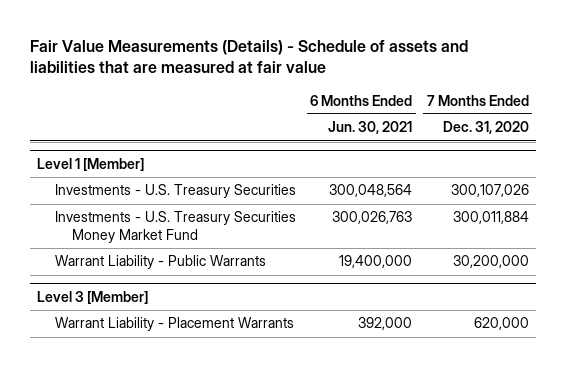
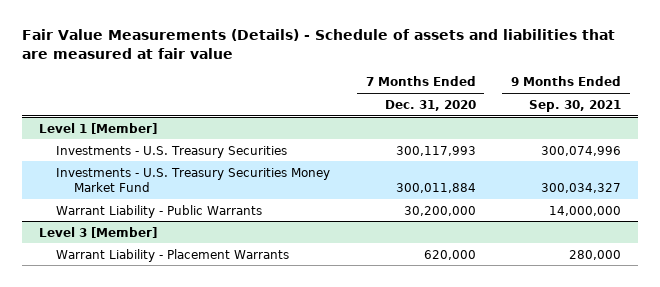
- | 6 Months Ended Jun. 30, 2021 | 7 Months Ended Dec. 31, 2020
+ | 7 Months Ended Dec. 31, 2020 | 9 Months Ended Sep. 30, 2021
@ Level 1 [Member]
- Investments - U.S. Treasury Securities | 300,048,564 | 300,107,026
+ Investments - U.S. Treasury Securities | 300,117,993 | 300,074,996

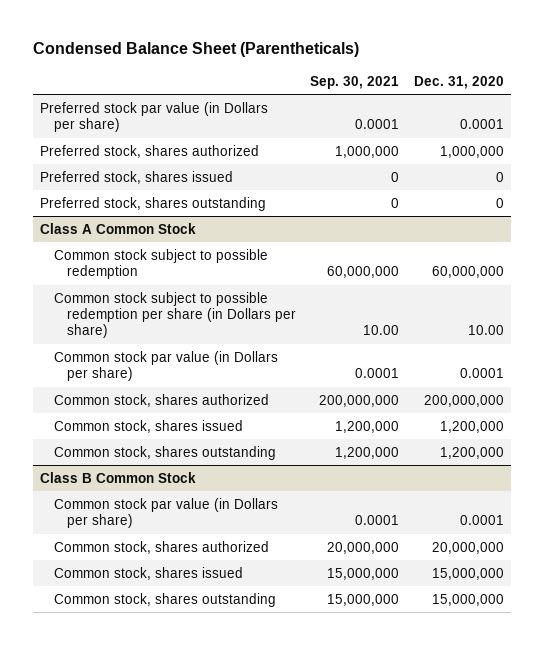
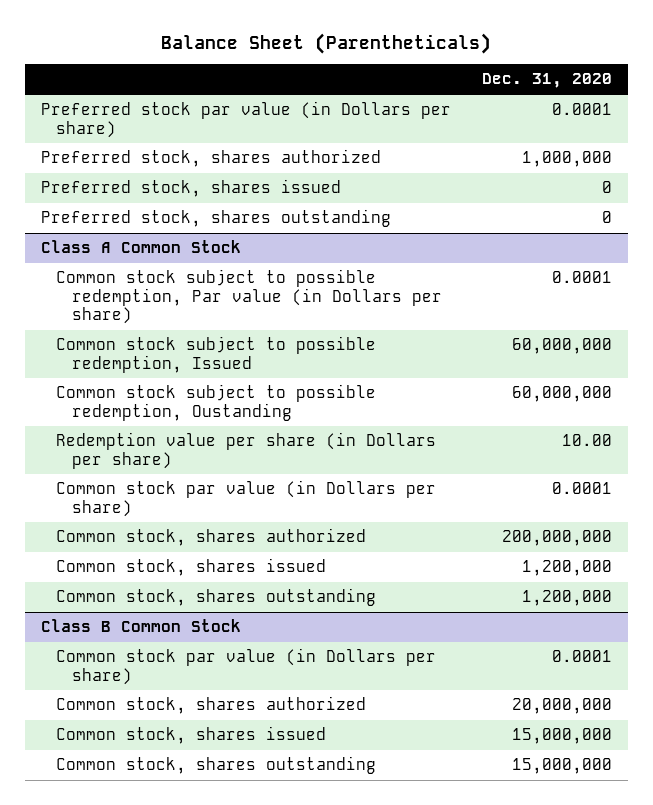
- Condensed Balance Sheet (Parentheticals)
+ Balance Sheet (Parentheticals)
- | Sep. 30, 2021 | Dec. 31, 2020
+ | Dec. 31, 2020
@ Class A Common Stock
- Common stock subject to possible redemption | 60,000,000 | 60,000,000
- Common stock subject to possible redemption per share (in Dollars per share) | 10.00 | 10.00
+ Common stock subject to possible redemption, Par value (in Dollars per share) | 0.0001
+ Common stock subject to possible redemption, Issued | 60,000,000
+ Common stock subject to possible redemption, Oustanding | 60,000,000
+ Redemption value per share (in Dollars per share) | 10.00

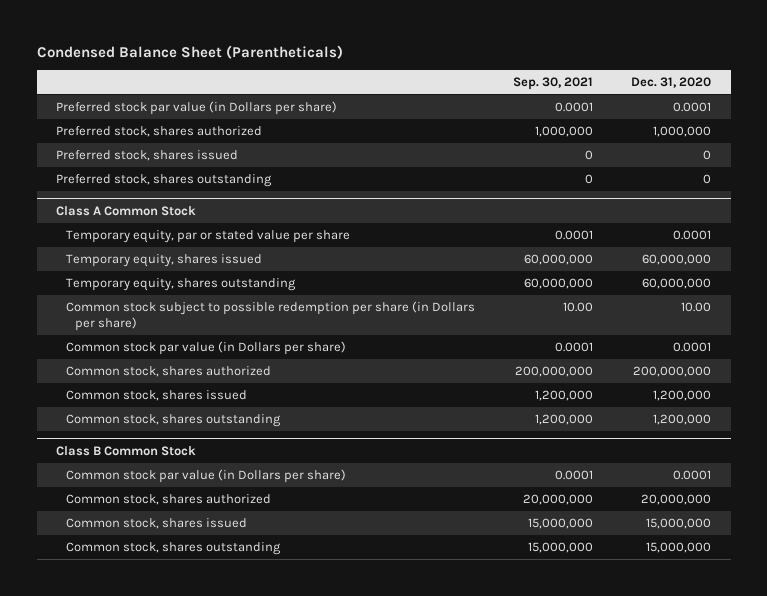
- Balance Sheet (Parentheticals)
+ Condensed Balance Sheet (Parentheticals)
- | Dec. 31, 2020
+ | Sep. 30, 2021 | Dec. 31, 2020
@ Class A Common Stock
- Common stock subject to possible redemption, Par value (in Dollars per share) | 0.0001
- Common stock subject to possible redemption, Issued | 60,000,000
- Common stock subject to possible redemption, Oustanding | 60,000,000
- Redemption value per share (in Dollars per share) | 10.00
+ Temporary equity, par or stated value per share | 0.0001 | 0.0001
+ Temporary equity, shares issued | 60,000,000 | 60,000,000
+ Temporary equity, shares outstanding | 60,000,000 | 60,000,000
+ Common stock subject to possible redemption per share (in Dollars per share) | 10.00 | 10.00

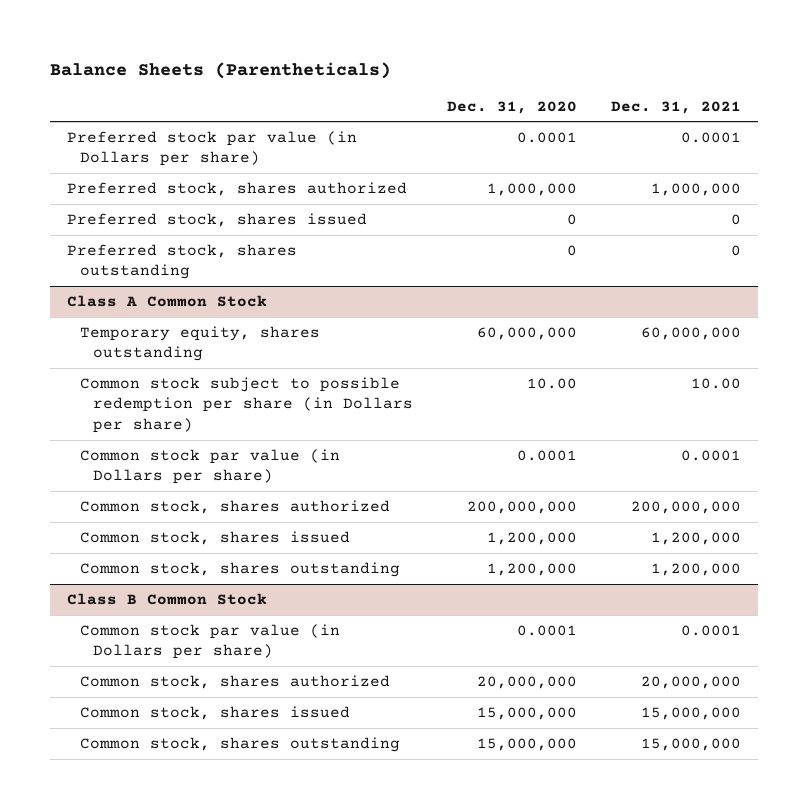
- Condensed Balance Sheet (Parentheticals)
+ Balance Sheets (Parentheticals)
- | Sep. 30, 2021 | Dec. 31, 2020
+ | Dec. 31, 2020 | Dec. 31, 2021
@ Class A Common Stock
- Temporary equity, par or stated value per share | 0.0001 | 0.0001
- Temporary equity, shares issued | 60,000,000 | 60,000,000

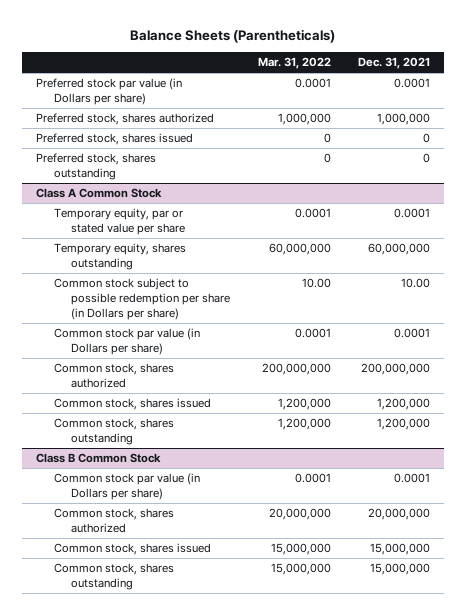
- | Dec. 31, 2020 | Dec. 31, 2021
+ | Mar. 31, 2022 | Dec. 31, 2021
@ Class A Common Stock
+ Temporary equity, par or stated value per share | 0.0001 | 0.0001

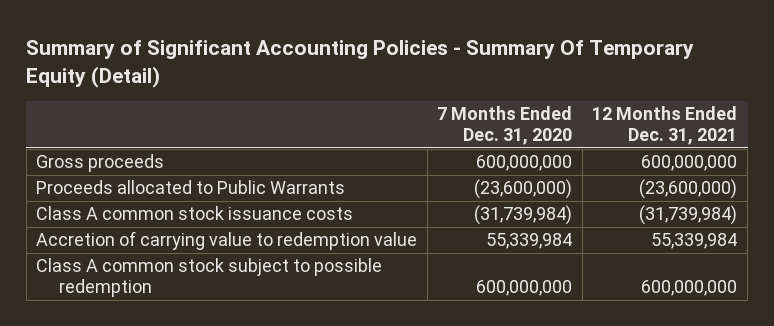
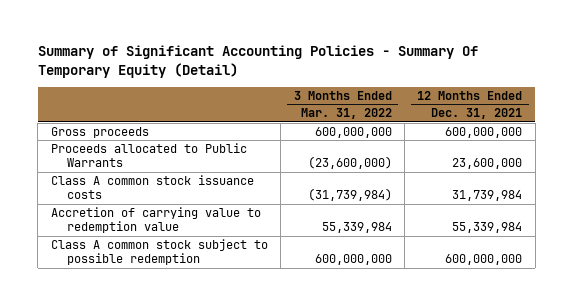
- | 7 Months Ended Dec. 31, 2020 | 12 Months Ended Dec. 31, 2021
+ | 3 Months Ended Mar. 31, 2022 | 12 Months Ended Dec. 31, 2021
- Proceeds allocated to Public Warrants | (23,600,000) | (23,600,000)
- Class A common stock issuance costs | (31,739,984) | (31,739,984)
+ Proceeds allocated to Public Warrants | (23,600,000) | 23,600,000
+ Class A common stock issuance costs | (31,739,984) | 31,739,984

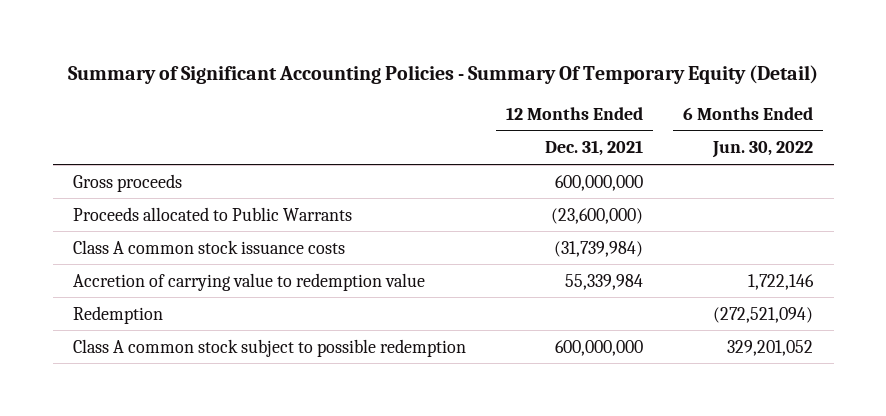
- | 3 Months Ended Mar. 31, 2022 | 12 Months Ended Dec. 31, 2021
+ | 12 Months Ended Dec. 31, 2021 | 6 Months Ended Jun. 30, 2022
- Proceeds allocated to Public Warrants | (23,600,000) | 23,600,000
- Class A common stock issuance costs | (31,739,984) | 31,739,984
+ Proceeds allocated to Public Warrants | (23,600,000) |
+ Class A common stock issuance costs | (31,739,984) |
+ Redemption | | (272,521,094)

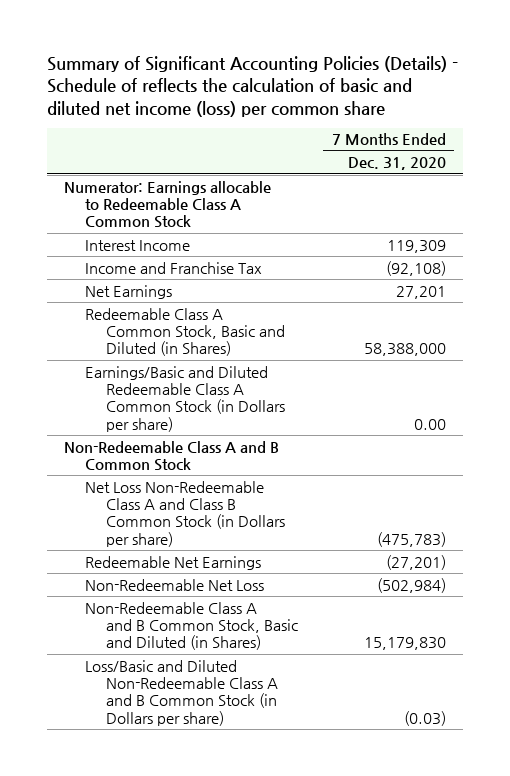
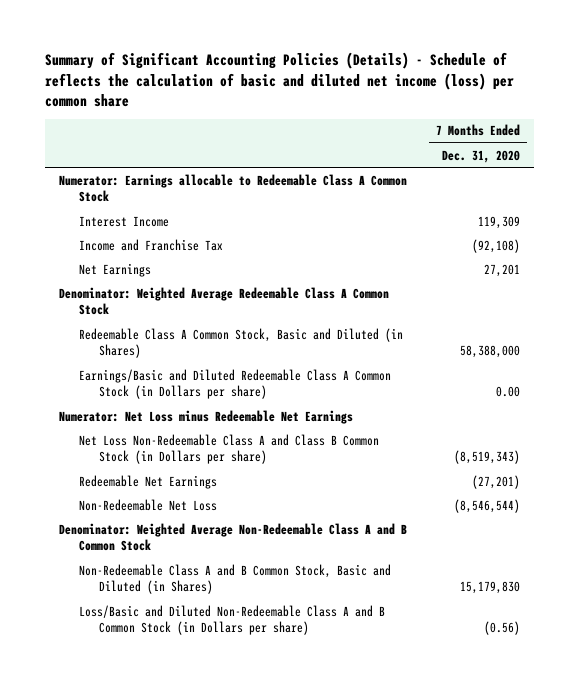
+ Denominator: Weighted Average Redeemable Class A Common Stock
- Non-Redeemable Class A and B Common Stock
- Net Loss Non-Redeemable Class A and Class B Common Stock (in Dollars per share) | (475,783)
+ Numerator: Net Loss minus Redeemable Net Earnings
+ Net Loss Non-Redeemable Class A and Class B Common Stock (in Dollars per share) | (8,519,343)
- Non-Redeemable Net Loss | (502,984)
+ Non-Redeemable Net Loss | (8,546,544)
+ Denominator: Weighted Average Non-Redeemable Class A and B Common Stock
- Loss/Basic and Diluted Non-Redeemable Class A and B Common Stock (in Dollars per share) | (0.03)
+ Loss/Basic and Diluted Non-Redeemable Class A and B Common Stock (in Dollars per share) | (0.56)

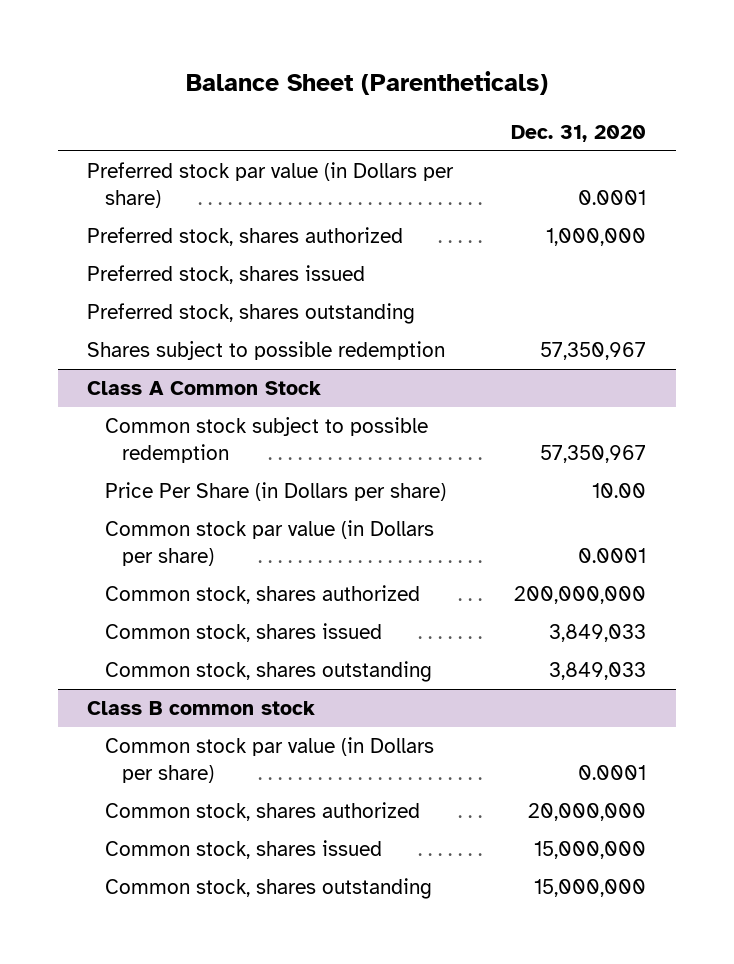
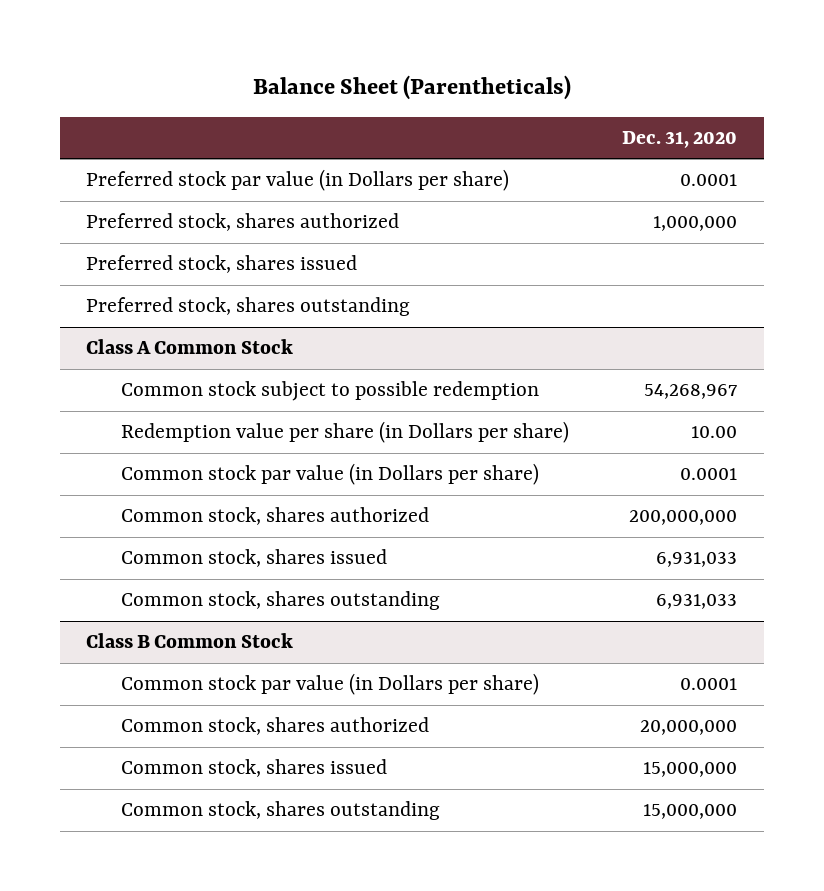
- Shares subject to possible redemption | 57,350,967
@ Class A Common Stock
- Common stock subject to possible redemption | 57,350,967
- Price Per Share (in Dollars per share) | 10.00
+ Common stock subject to possible redemption | 54,268,967
+ Redemption value per share (in Dollars per share) | 10.00
- Common stock, shares issued | 3,849,033
- Common stock, shares outstanding | 3,849,033
- Class B common stock
@ Class A Common Stock
+ Common stock, shares issued | 6,931,033
+ Common stock, shares outstanding | 6,931,033
+ Class B Common Stock

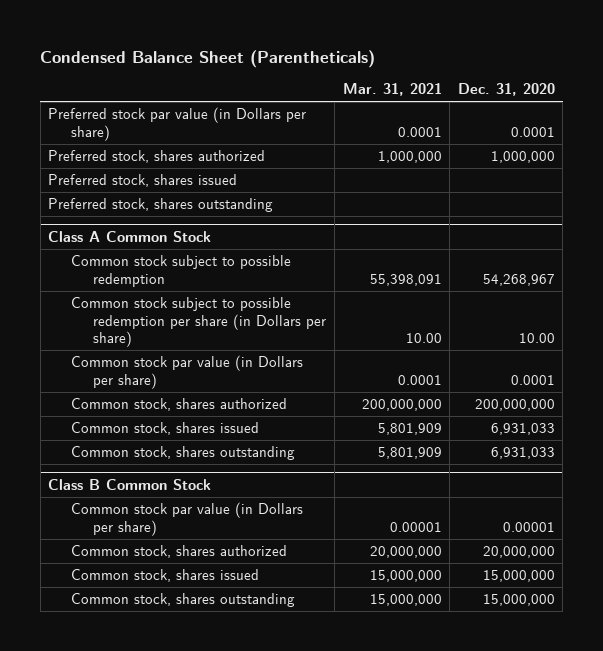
- Balance Sheet (Parentheticals)
+ Condensed Balance Sheet (Parentheticals)
- | Dec. 31, 2020
+ | Mar. 31, 2021 | Dec. 31, 2020
@ Class A Common Stock
- Redemption value per share (in Dollars per share) | 10.00
+ Common stock subject to possible redemption per share (in Dollars per share) | 10.00 | 10.00
@ Class B Common Stock
- Common stock par value (in Dollars per share) | 0.0001
+ Common stock par value (in Dollars per share) | 0.00001 | 0.00001

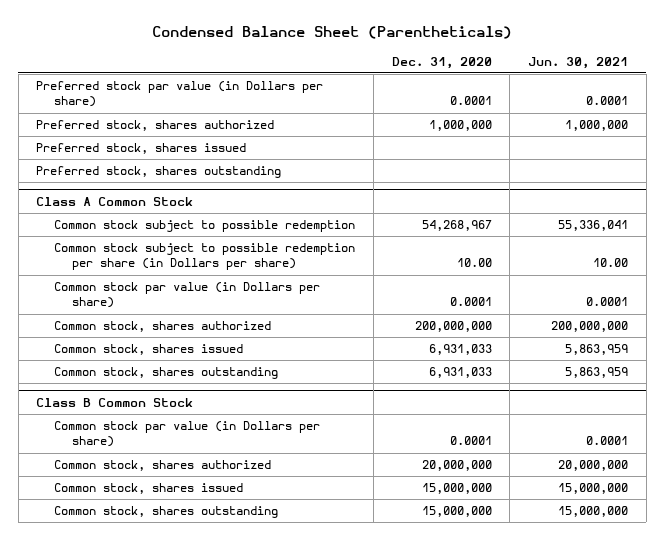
- | Mar. 31, 2021 | Dec. 31, 2020
+ | Dec. 31, 2020 | Jun. 30, 2021
@ Class B Common Stock
- Common stock par value (in Dollars per share) | 0.00001 | 0.00001
+ Common stock par value (in Dollars per share) | 0.0001 | 0.0001

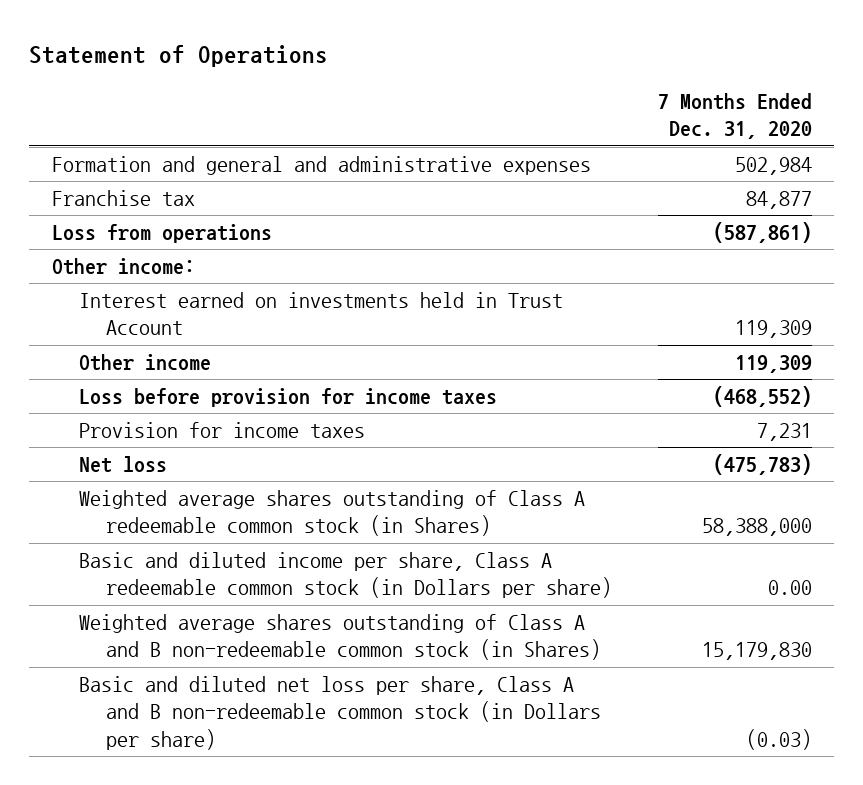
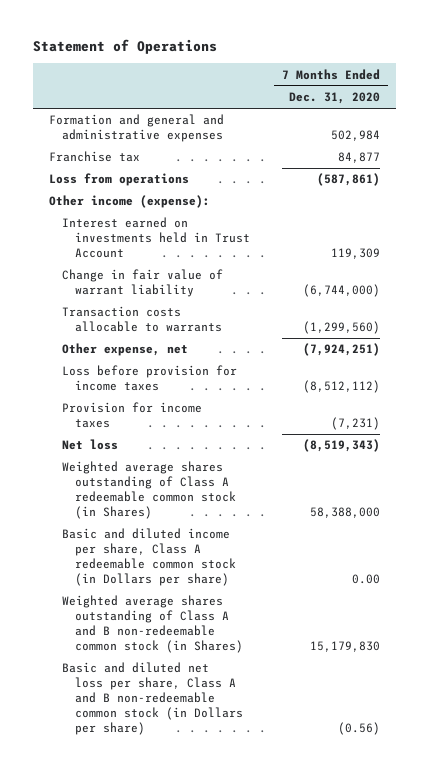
- Other income:
+ Other income (expense):
- Other income | 119,309
- Loss before provision for income taxes | (468,552)
- Provision for income taxes | 7,231
- Net loss | (475,783)
+ Change in fair value of warrant liability | (6,744,000)
+ Transaction costs allocable to warrants | (1,299,560)
+ Other expense, net | (7,924,251)
+ Loss before provision for income taxes | (8,512,112)
+ Provision for income taxes | (7,231)
+ Net loss | (8,519,343)
- Basic and diluted net loss per share, Class A and B non-redeemable common stock (in Dollars per share) | (0.03)
+ Basic and diluted net loss per share, Class A and B non-redeemable common stock (in Dollars per share) | (0.56)

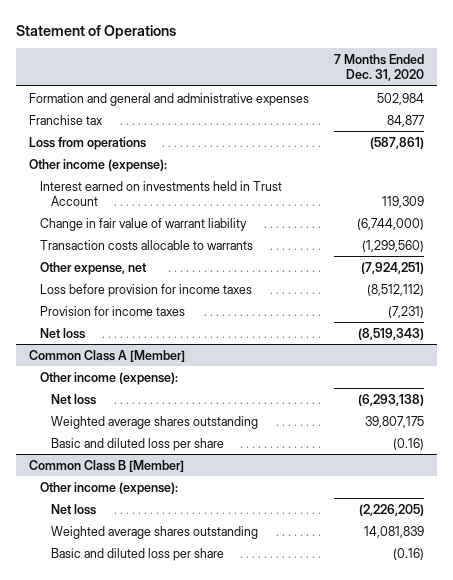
- Weighted average shares outstanding of Class A redeemable common stock (in Shares) | 58,388,000
- Basic and diluted income per share, Class A redeemable common stock (in Dollars per share) | 0.00
- Weighted average shares outstanding of Class A and B non-redeemable common stock (in Shares) | 15,179,830
- Basic and diluted net loss per share, Class A and B non-redeemable common stock (in Dollars per share) | (0.56)
+ Common Class A [Member]
+ Other income (expense):
+ Net loss | (6,293,138)
+ Weighted average shares outstanding | 39,807,175
+ Basic and diluted loss per share | (0.16)
+ Common Class B [Member]
+ Other income (expense):
+ Net loss | (2,226,205)
+ Weighted average shares outstanding | 14,081,839
+ Basic and diluted loss per share | (0.16)

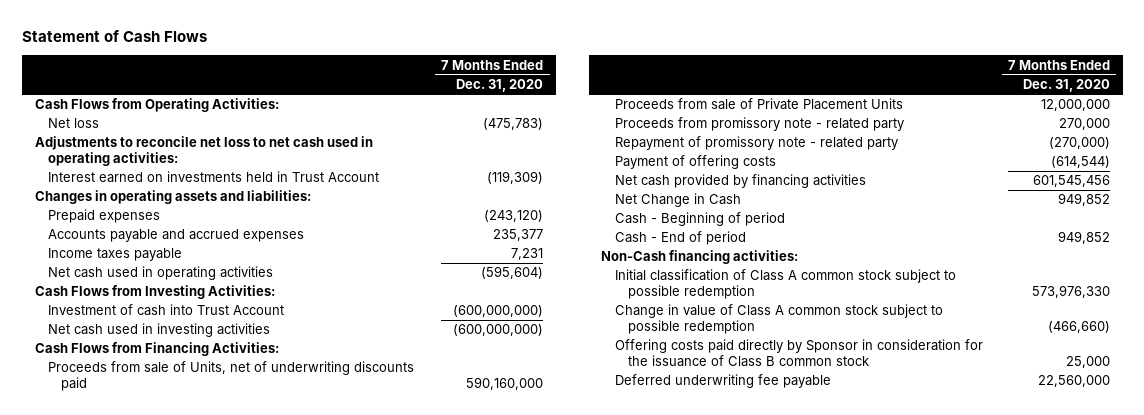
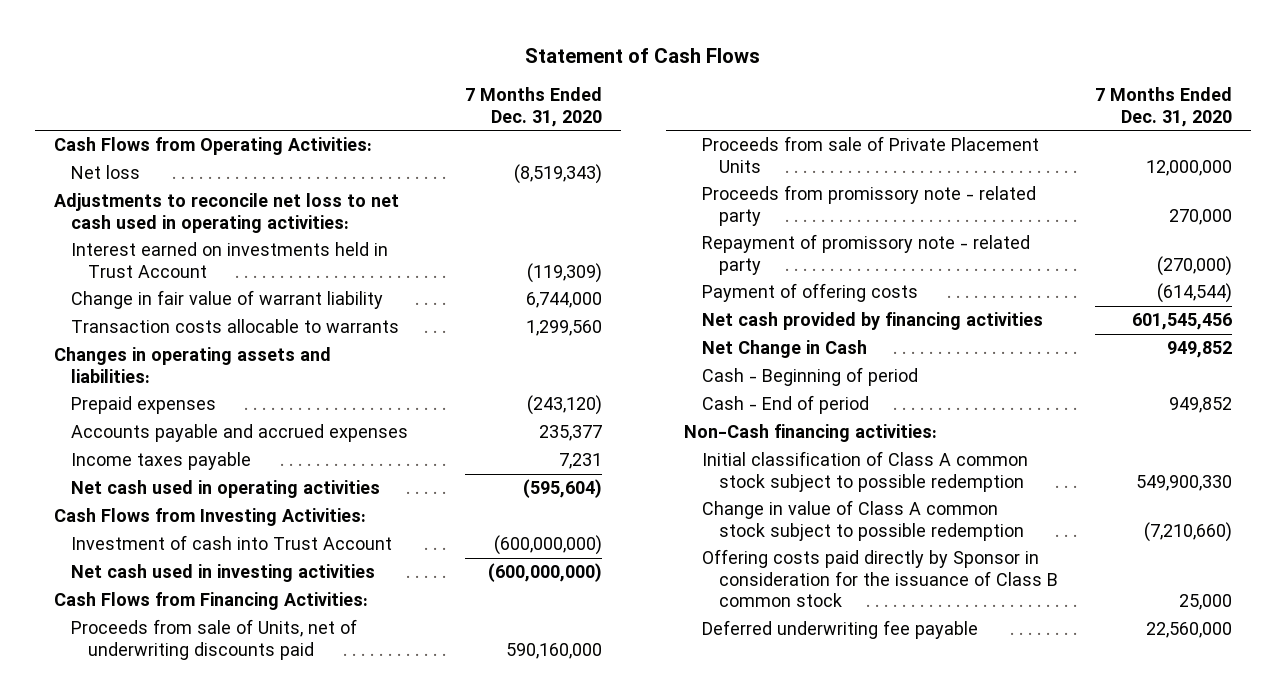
- Net loss | (475,783)
+ Net loss | (8,519,343)
+ Change in fair value of warrant liability | 6,744,000
+ Transaction costs allocable to warrants | 1,299,560
- Initial classification of Class A common stock subject to possible redemption | 573,976,330
- Change in value of Class A common stock subject to possible redemption | (466,660)
+ Initial classification of Class A common stock subject to possible redemption | 549,900,330
+ Change in value of Class A common stock subject to possible redemption | (7,210,660)

